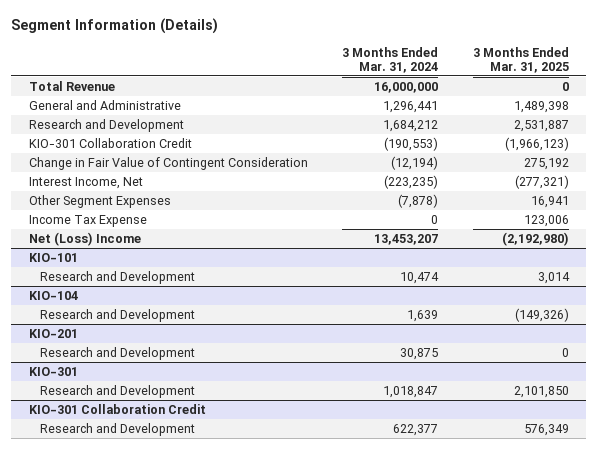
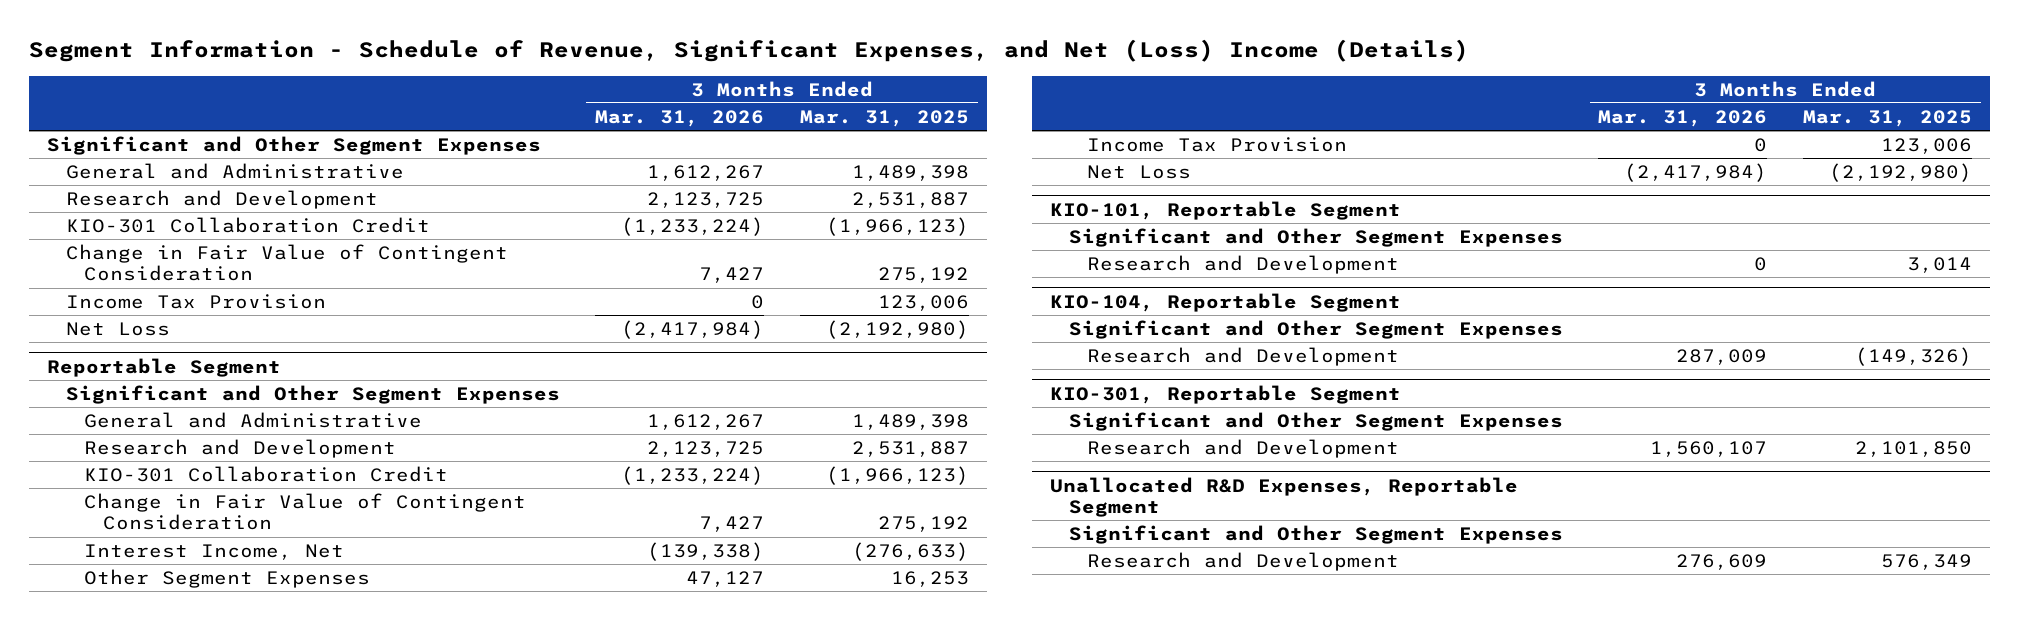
- Segment Information (Details)
+ Segment Information - Schedule of Revenue, Significant Expenses, and Net (Loss) Income (Details)
- | 3 Months Ended Mar. 31, 2024 | 3 Months Ended Mar. 31, 2025
+ | 3 Months Ended Mar. 31, 2026 | 3 Months Ended Mar. 31, 2025
- Total Revenue | 16,000,000 | 0
+ Significant and Other Segment Expenses
- Interest Income, Net | (223,235) | (277,321)
- Other Segment Expenses | (7,878) | 16,941
- Income Tax Expense | 0 | 123,006
- Net (Loss) Income | 13,453,207 | (2,192,980)
- KIO-101
+ Income Tax Provision | 0 | 123,006
+ Net Loss | (2,417,984) | (2,192,980)
+ Reportable Segment
+ Significant and Other Segment Expenses
+ General and Administrative | 1,612,267 | 1,489,398
+ Research and Development | 2,123,725 | 2,531,887
+ KIO-301 Collaboration Credit | (1,233,224) | (1,966,123)
+ Change in Fair Value of Contingent Consideration | 7,427 | 275,192
+ Interest Income, Net | (139,338) | (276,633)
+ Other Segment Expenses | 47,127 | 16,253
+ Income Tax Provision | 0 | 123,006
+ Net Loss | (2,417,984) | (2,192,980)
+ KIO-101, Reportable Segment
+ Significant and Other Segment Expenses
- KIO-104
+ KIO-104, Reportable Segment
+ Significant and Other Segment Expenses
- KIO-201
- Research and Development | 30,875 | 0
- KIO-301
+ KIO-301, Reportable Segment
+ Significant and Other Segment Expenses
- KIO-301 Collaboration Credit
+ Unallocated R&D Expenses, Reportable Segment
+ Significant and Other Segment Expenses

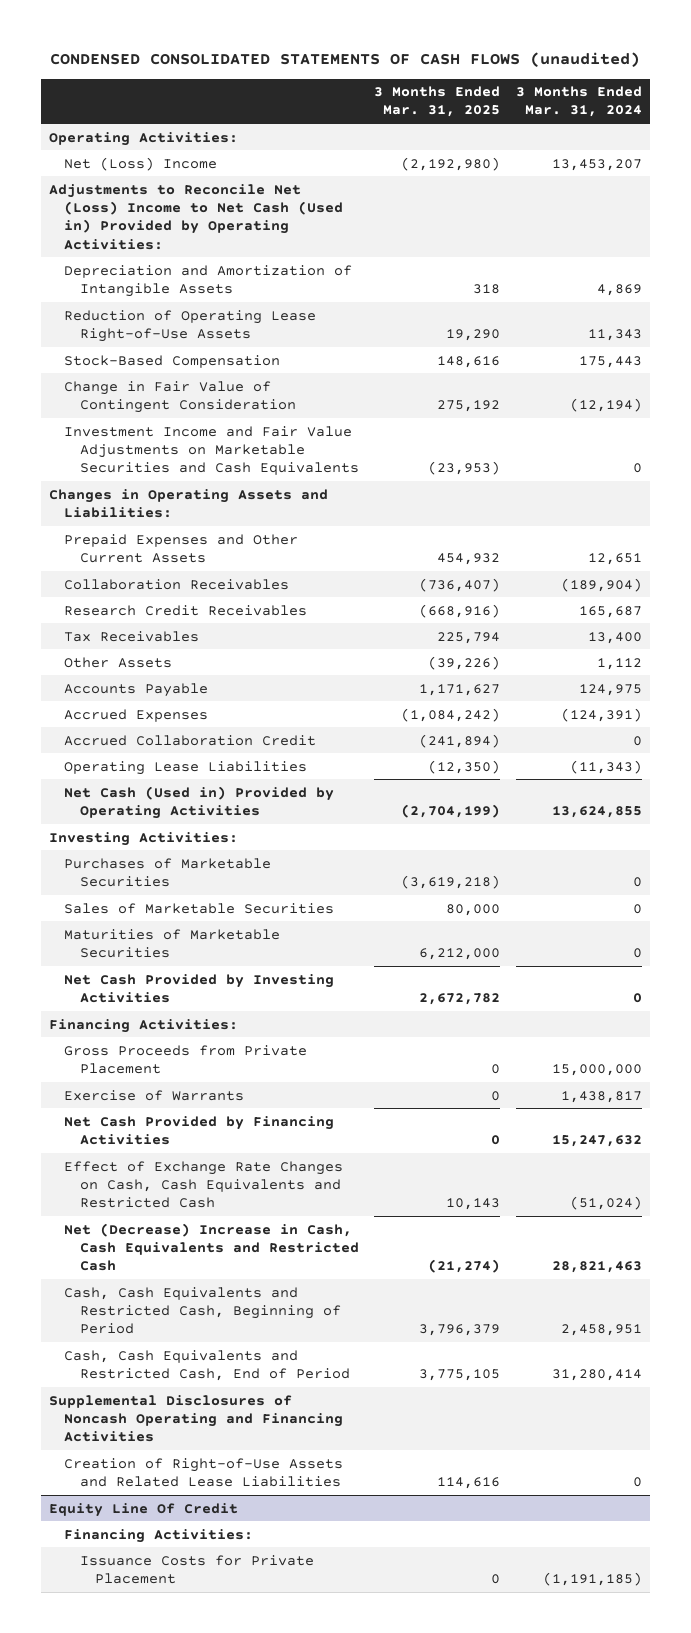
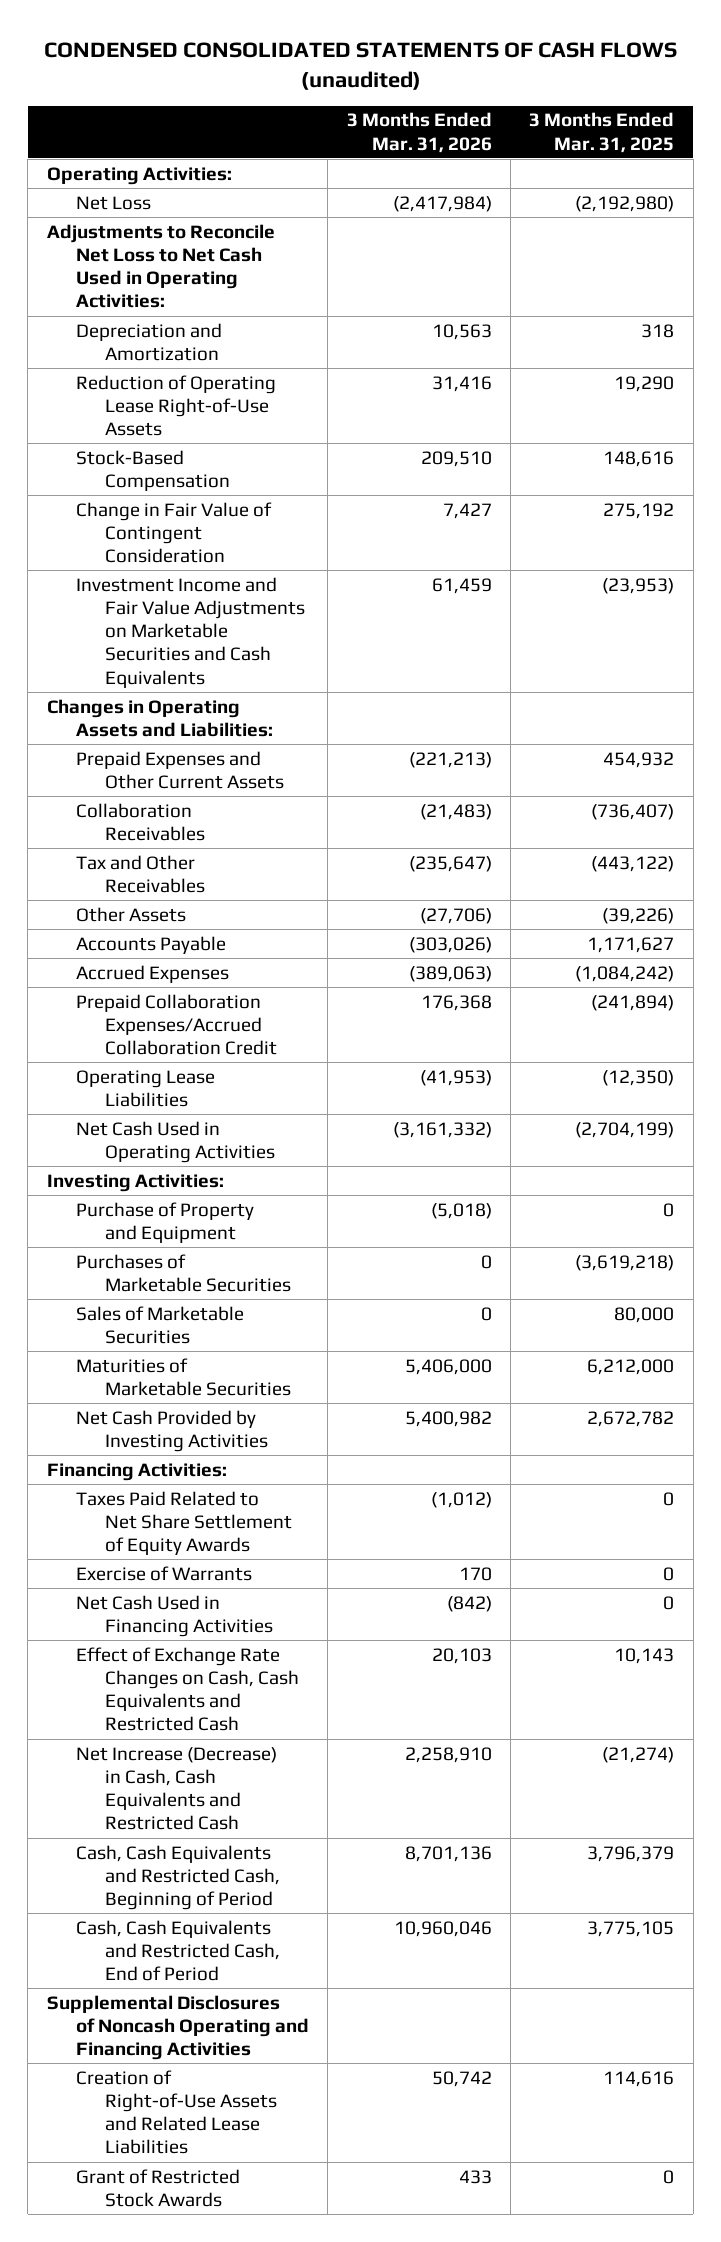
- | 3 Months Ended Mar. 31, 2025 | 3 Months Ended Mar. 31, 2024
+ | 3 Months Ended Mar. 31, 2026 | 3 Months Ended Mar. 31, 2025
- Net (Loss) Income | (2,192,980) | 13,453,207
- Adjustments to Reconcile Net (Loss) Income to Net Cash (Used in) Provided by Operating Activities:
- Depreciation and Amortization of Intangible Assets | 318 | 4,869
+ Net Loss | (2,417,984) | (2,192,980)
+ Adjustments to Reconcile Net Loss to Net Cash Used in Operating Activities:
+ Depreciation and Amortization | 10,563 | 318
- Research Credit Receivables | (668,916) | 165,687
- Tax Receivables | 225,794 | 13,400
+ Tax and Other Receivables | (235,647) | (443,122)
- Accrued Collaboration Credit | (241,894) | 0
+ Prepaid Collaboration Expenses/Accrued Collaboration Credit | 176,368 | (241,894)
- Net Cash (Used in) Provided by Operating Activities | (2,704,199) | 13,624,855
+ Net Cash Used in Operating Activities | (3,161,332) | (2,704,199)
+ Purchase of Property and Equipment | (5,018) | 0
- Gross Proceeds from Private Placement | 0 | 15,000,000
+ Taxes Paid Related to Net Share Settlement of Equity Awards | (1,012) | 0
- Net Cash Provided by Financing Activities | 0 | 15,247,632
+ Net Cash Used in Financing Activities | (842) | 0
- Net (Decrease) Increase in Cash, Cash Equivalents and Restricted Cash | (21,274) | 28,821,463
+ Net Increase (Decrease) in Cash, Cash Equivalents and Restricted Cash | 2,258,910 | (21,274)
- Equity Line Of Credit
- Financing Activities:
- Issuance Costs for Private Placement | 0 | (1,191,185)
+ Grant of Restricted Stock Awards | 433 | 0

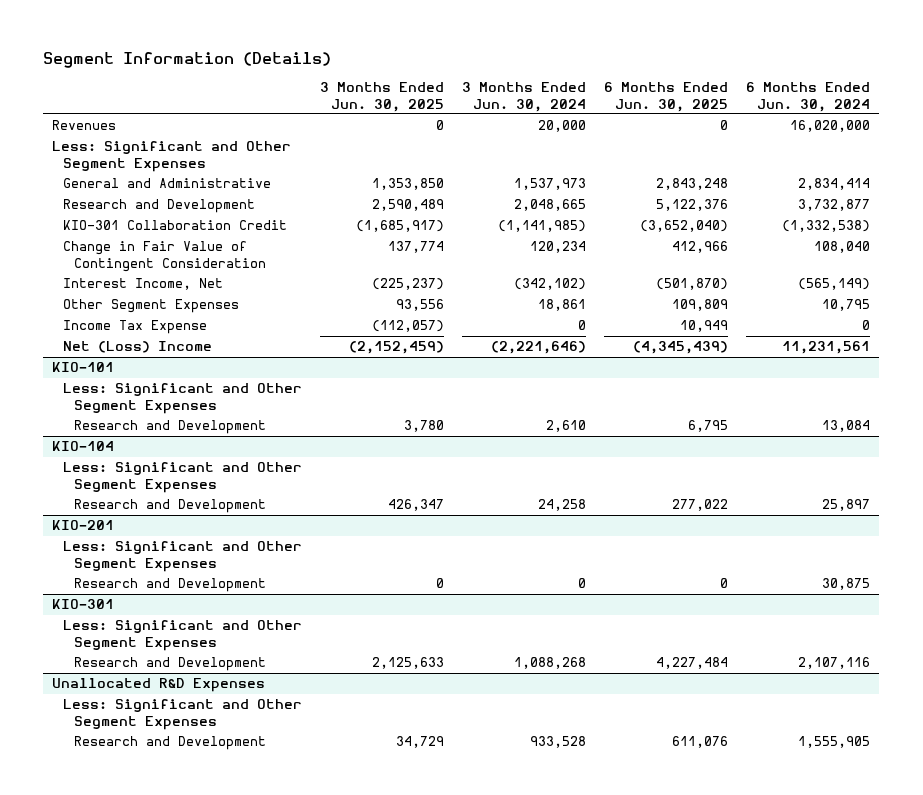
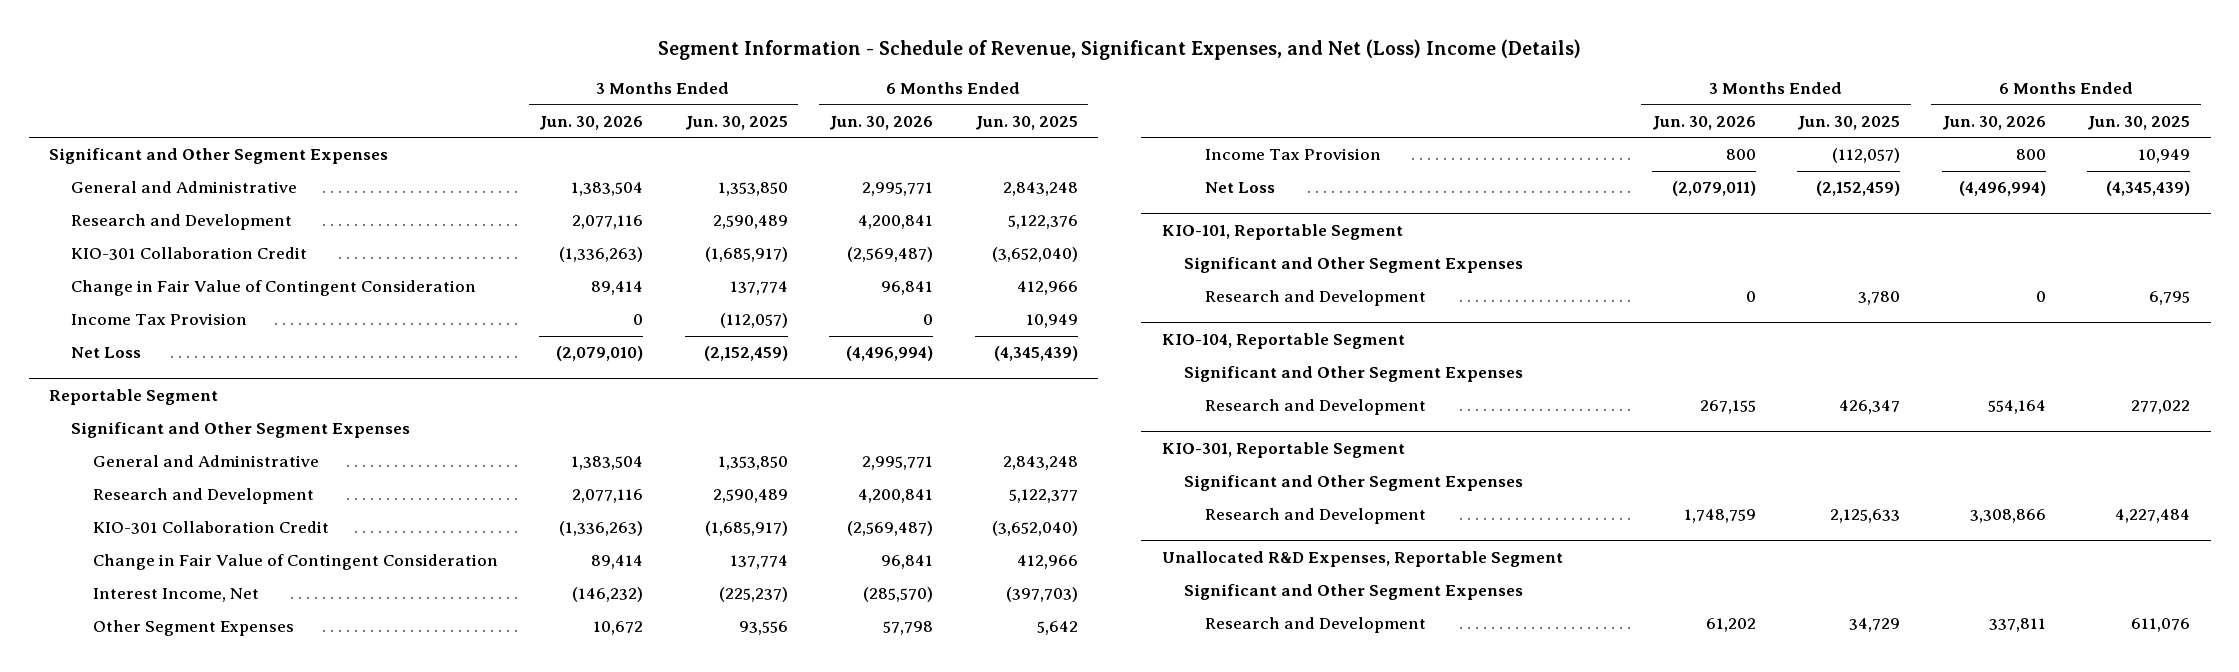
- Segment Information (Details)
+ Segment Information - Schedule of Revenue, Significant Expenses, and Net (Loss) Income (Details)
- | 3 Months Ended Jun. 30, 2025 | 3 Months Ended Jun. 30, 2024 | 6 Months Ended Jun. 30, 2025 | 6 Months Ended Jun. 30, 2024
+ | 3 Months Ended Jun. 30, 2026 | 3 Months Ended Jun. 30, 2025 | 6 Months Ended Jun. 30, 2026 | 6 Months Ended Jun. 30, 2025
- Revenues | 0 | 20,000 | 0 | 16,020,000
- Less: Significant and Other Segment Expenses
+ Significant and Other Segment Expenses
- Interest Income, Net | (225,237) | (342,102) | (501,870) | (565,149)
- Other Segment Expenses | 93,556 | 18,861 | 109,809 | 10,795
- Income Tax Expense | (112,057) | 0 | 10,949 | 0
- Net (Loss) Income | (2,152,459) | (2,221,646) | (4,345,439) | 11,231,561
- KIO-101
- Less: Significant and Other Segment Expenses
+ Income Tax Provision | 0 | (112,057) | 0 | 10,949
+ Net Loss | (2,079,010) | (2,152,459) | (4,496,994) | (4,345,439)
+ Reportable Segment
+ Significant and Other Segment Expenses
+ General and Administrative | 1,383,504 | 1,353,850 | 2,995,771 | 2,843,248
+ Research and Development | 2,077,116 | 2,590,489 | 4,200,841 | 5,122,377
+ KIO-301 Collaboration Credit | (1,336,263) | (1,685,917) | (2,569,487) | (3,652,040)
+ Change in Fair Value of Contingent Consideration | 89,414 | 137,774 | 96,841 | 412,966
+ Interest Income, Net | (146,232) | (225,237) | (285,570) | (397,703)
+ Other Segment Expenses | 10,672 | 93,556 | 57,798 | 5,642
+ Income Tax Provision | 800 | (112,057) | 800 | 10,949
+ Net Loss | (2,079,011) | (2,152,459) | (4,496,994) | (4,345,439)
+ KIO-101, Reportable Segment
+ Significant and Other Segment Expenses
- KIO-104
- Less: Significant and Other Segment Expenses
+ KIO-104, Reportable Segment
+ Significant and Other Segment Expenses
- KIO-201
- Less: Significant and Other Segment Expenses
- Research and Development | 0 | 0 | 0 | 30,875
- KIO-301
- Less: Significant and Other Segment Expenses
+ KIO-301, Reportable Segment
+ Significant and Other Segment Expenses
- Unallocated R&D Expenses
- Less: Significant and Other Segment Expenses
+ Unallocated R&D Expenses, Reportable Segment
+ Significant and Other Segment Expenses

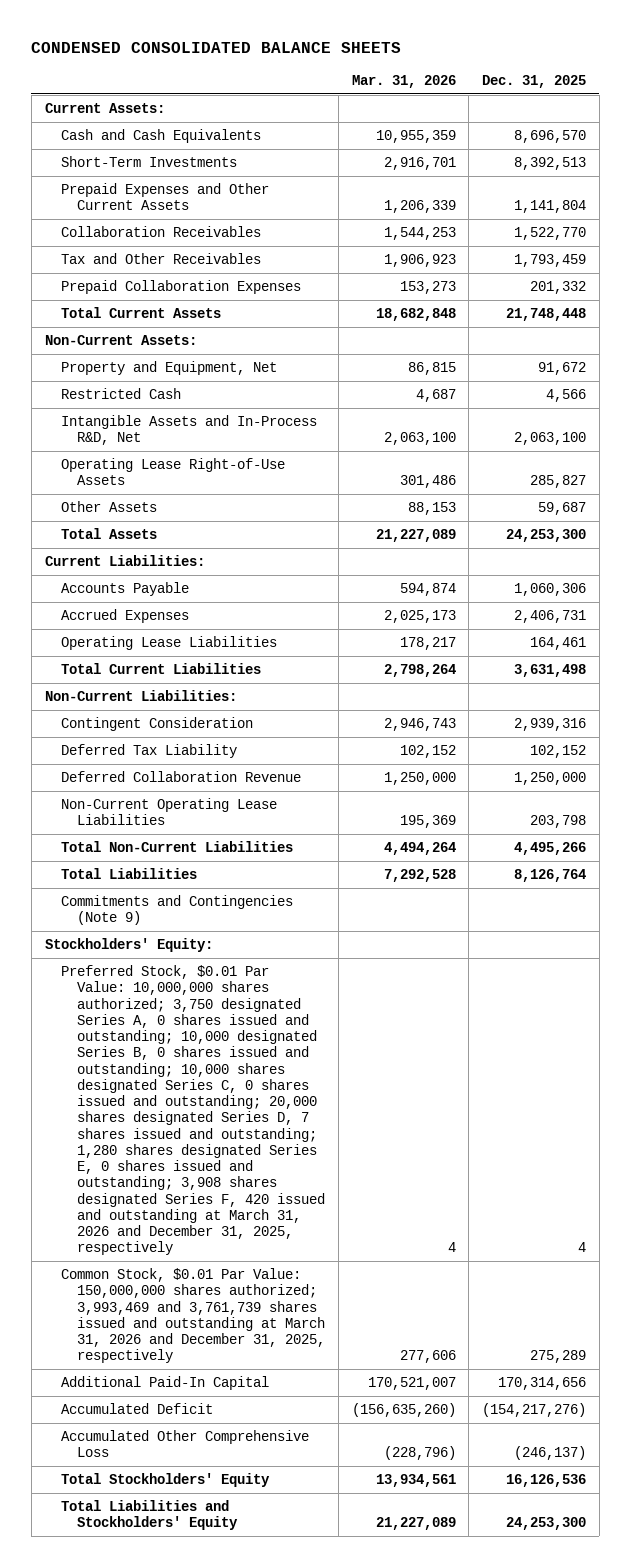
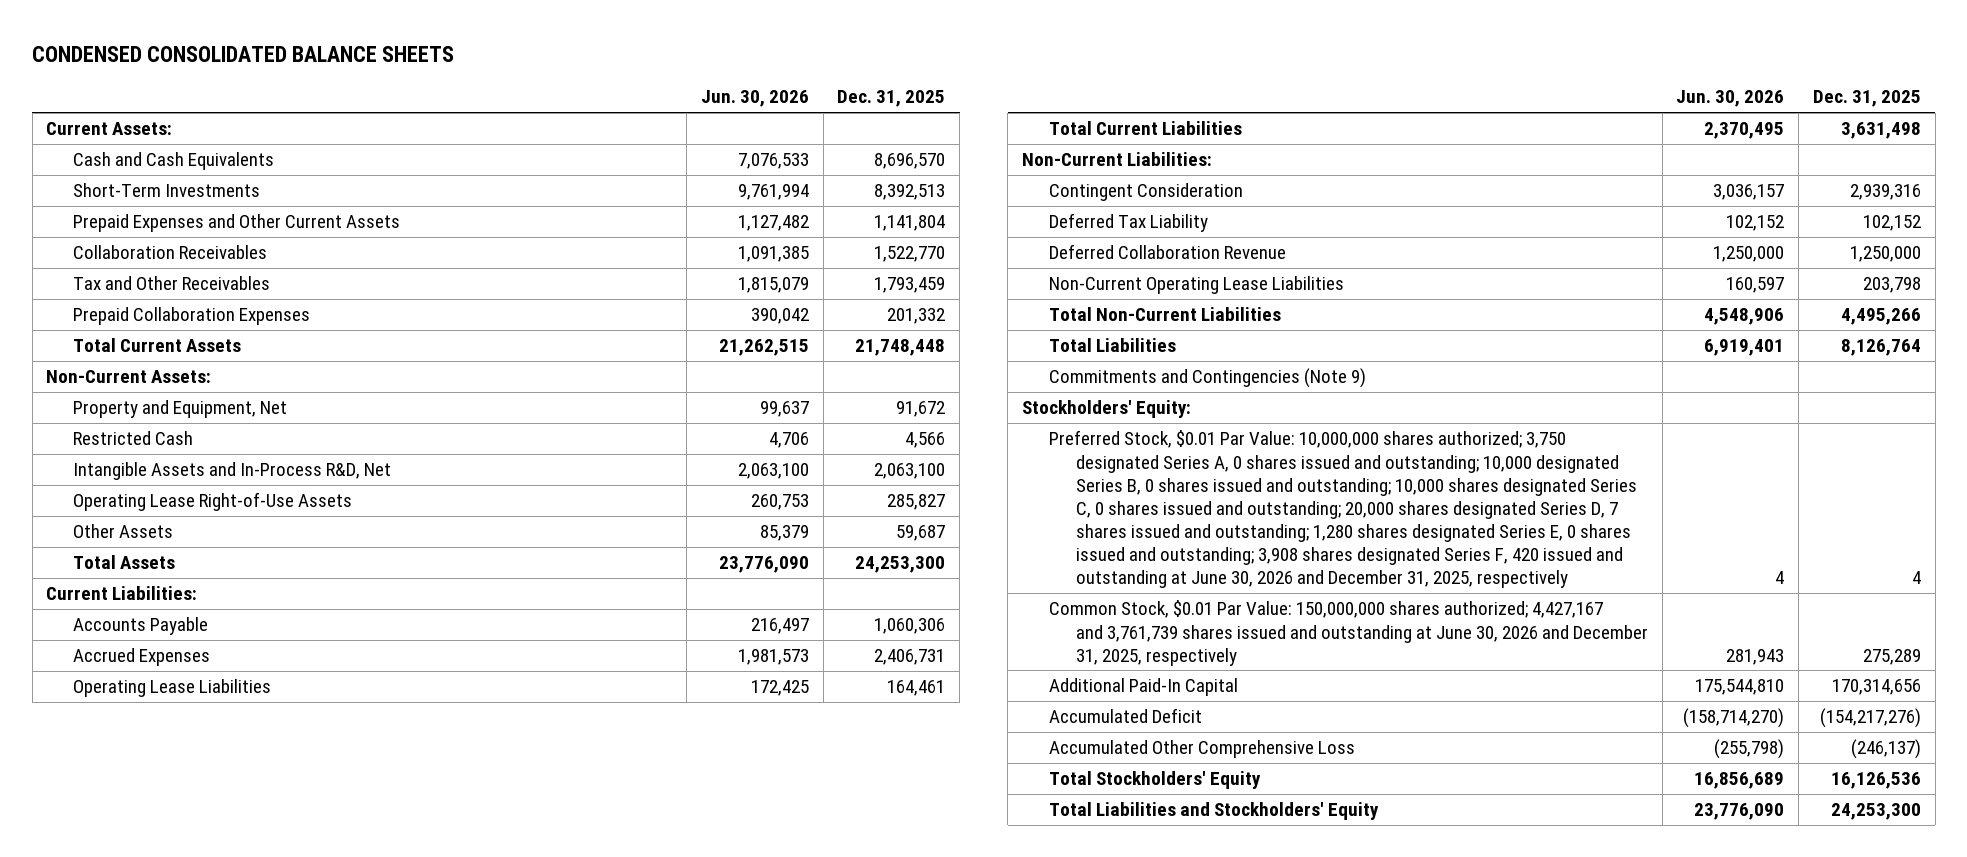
- | Mar. 31, 2026 | Dec. 31, 2025
+ | Jun. 30, 2026 | Dec. 31, 2025
- Preferred Stock, $0.01 Par Value: 10,000,000 shares authorized; 3,750 designated Series A, 0 shares issued and outstanding; 10,000 designated Series B, 0 shares issued and outstanding; 10,000 shares designated Series C, 0 shares issued and outstanding; 20,000 shares designated Series D, 7 shares issued and outstanding; 1,280 shares designated Series E, 0 shares issued and outstanding; 3,908 shares designated Series F, 420 issued and outstanding at March 31, 2026 and December 31, 2025, respectively | 4 | 4
- Common Stock, $0.01 Par Value: 150,000,000 shares authorized; 3,993,469 and 3,761,739 shares issued and outstanding at March 31, 2026 and December 31, 2025, respectively | 277,606 | 275,289
+ Preferred Stock, $0.01 Par Value: 10,000,000 shares authorized; 3,750 designated Series A, 0 shares issued and outstanding; 10,000 designated Series B, 0 shares issued and outstanding; 10,000 shares designated Series C, 0 shares issued and outstanding; 20,000 shares designated Series D, 7 shares issued and outstanding; 1,280 shares designated Series E, 0 shares issued and outstanding; 3,908 shares designated Series F, 420 issued and outstanding at June 30, 2026 and December 31, 2025, respectively | 4 | 4
+ Common Stock, $0.01 Par Value: 150,000,000 shares authorized; 4,427,167 and 3,761,739 shares issued and outstanding at June 30, 2026 and December 31, 2025, respectively | 281,943 | 275,289

